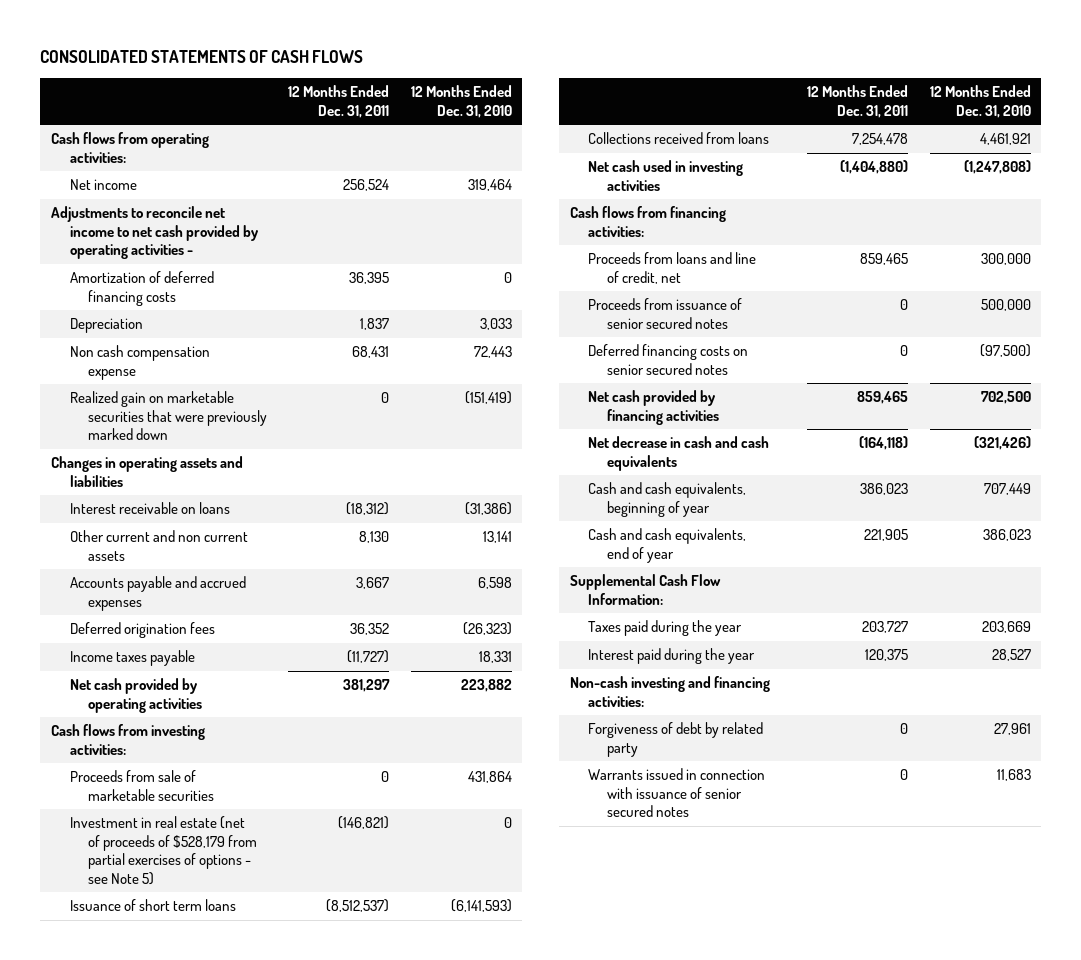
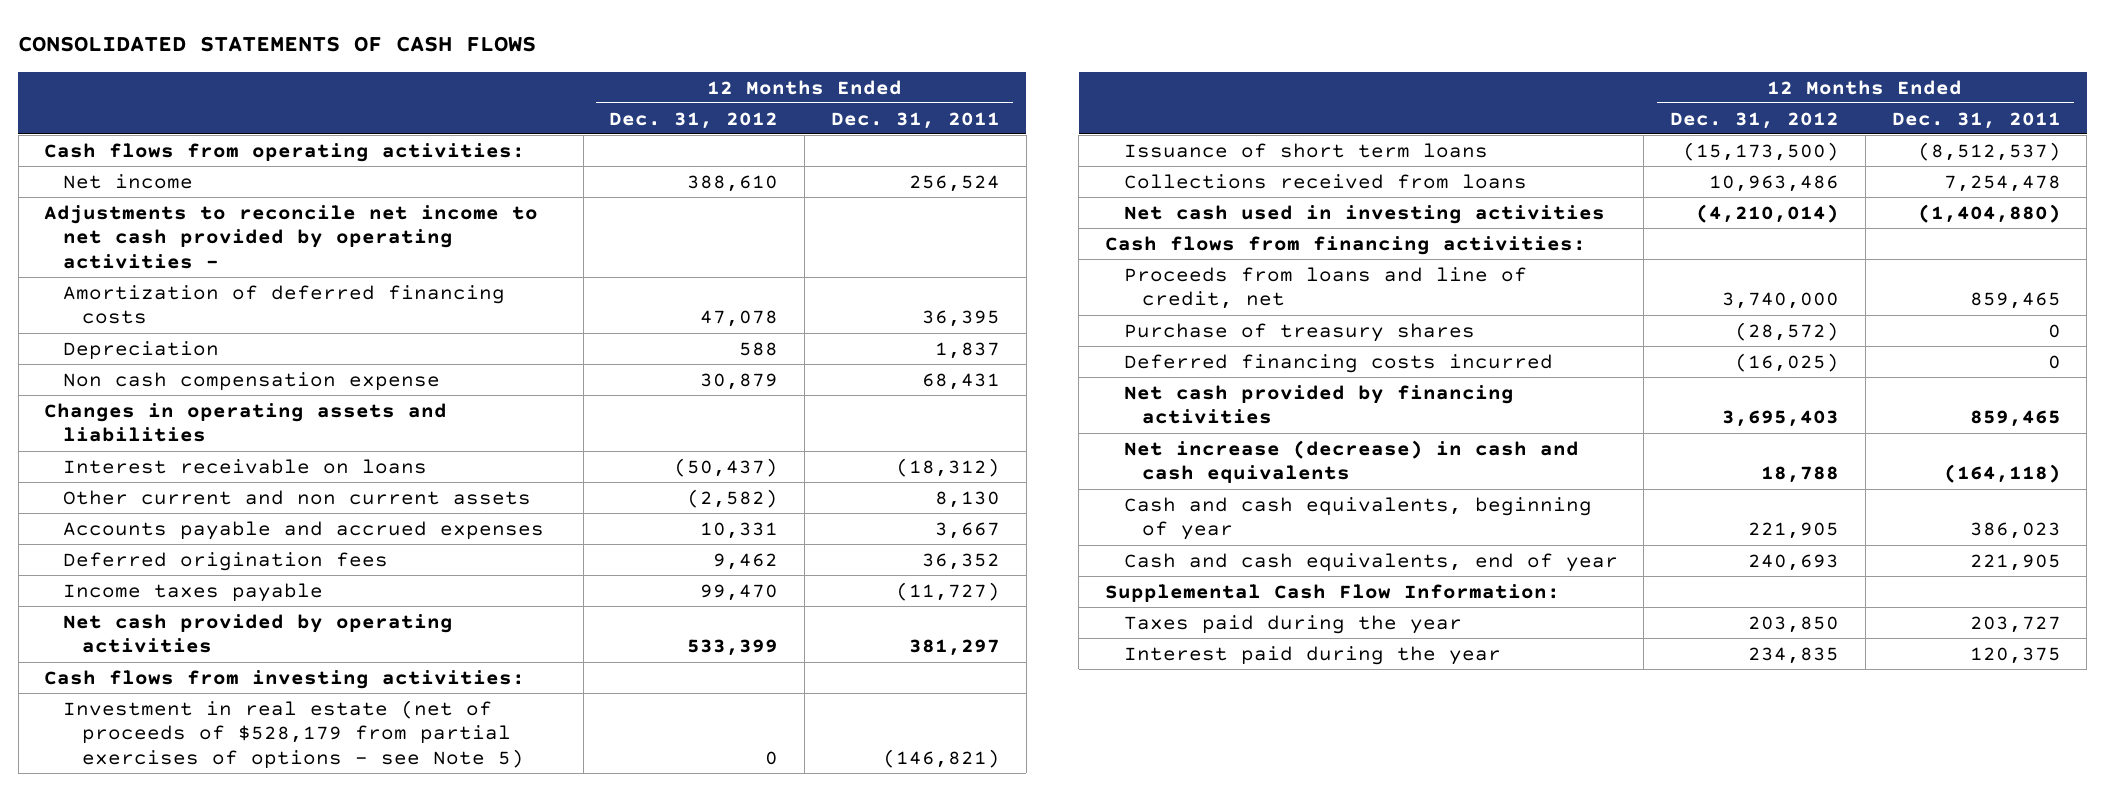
- | 12 Months Ended Dec. 31, 2011 | 12 Months Ended Dec. 31, 2010
+ | 12 Months Ended Dec. 31, 2012 | 12 Months Ended Dec. 31, 2011
- Realized gain on marketable securities that were previously marked down | 0 | (151,419)
- Proceeds from sale of marketable securities | 0 | 431,864
- Proceeds from issuance of senior secured notes | 0 | 500,000
- Deferred financing costs on senior secured notes | 0 | (97,500)
+ Purchase of treasury shares | (28,572) | 0
+ Deferred financing costs incurred | (16,025) | 0
- Net decrease in cash and cash equivalents | (164,118) | (321,426)
+ Net increase (decrease) in cash and cash equivalents | 18,788 | (164,118)
- Non-cash investing and financing activities:
- Forgiveness of debt by related party | 0 | 27,961
- Warrants issued in connection with issuance of senior secured notes | 0 | 11,683

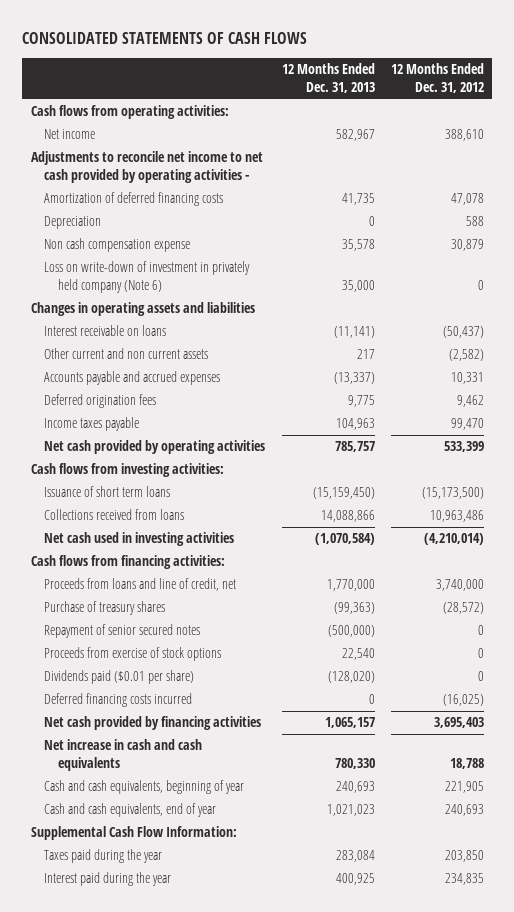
- | 12 Months Ended Dec. 31, 2012 | 12 Months Ended Dec. 31, 2011
+ | 12 Months Ended Dec. 31, 2013 | 12 Months Ended Dec. 31, 2012
+ Loss on write-down of investment in privately held company (Note 6) | 35,000 | 0
- Investment in real estate (net of proceeds of $528,179 from partial exercises of options - see Note 5) | 0 | (146,821)
+ Repayment of senior secured notes | (500,000) | 0
+ Proceeds from exercise of stock options | 22,540 | 0
+ Dividends paid ($0.01 per share) | (128,020) | 0
- Net increase (decrease) in cash and cash equivalents | 18,788 | (164,118)
+ Net increase in cash and cash equivalents | 780,330 | 18,788

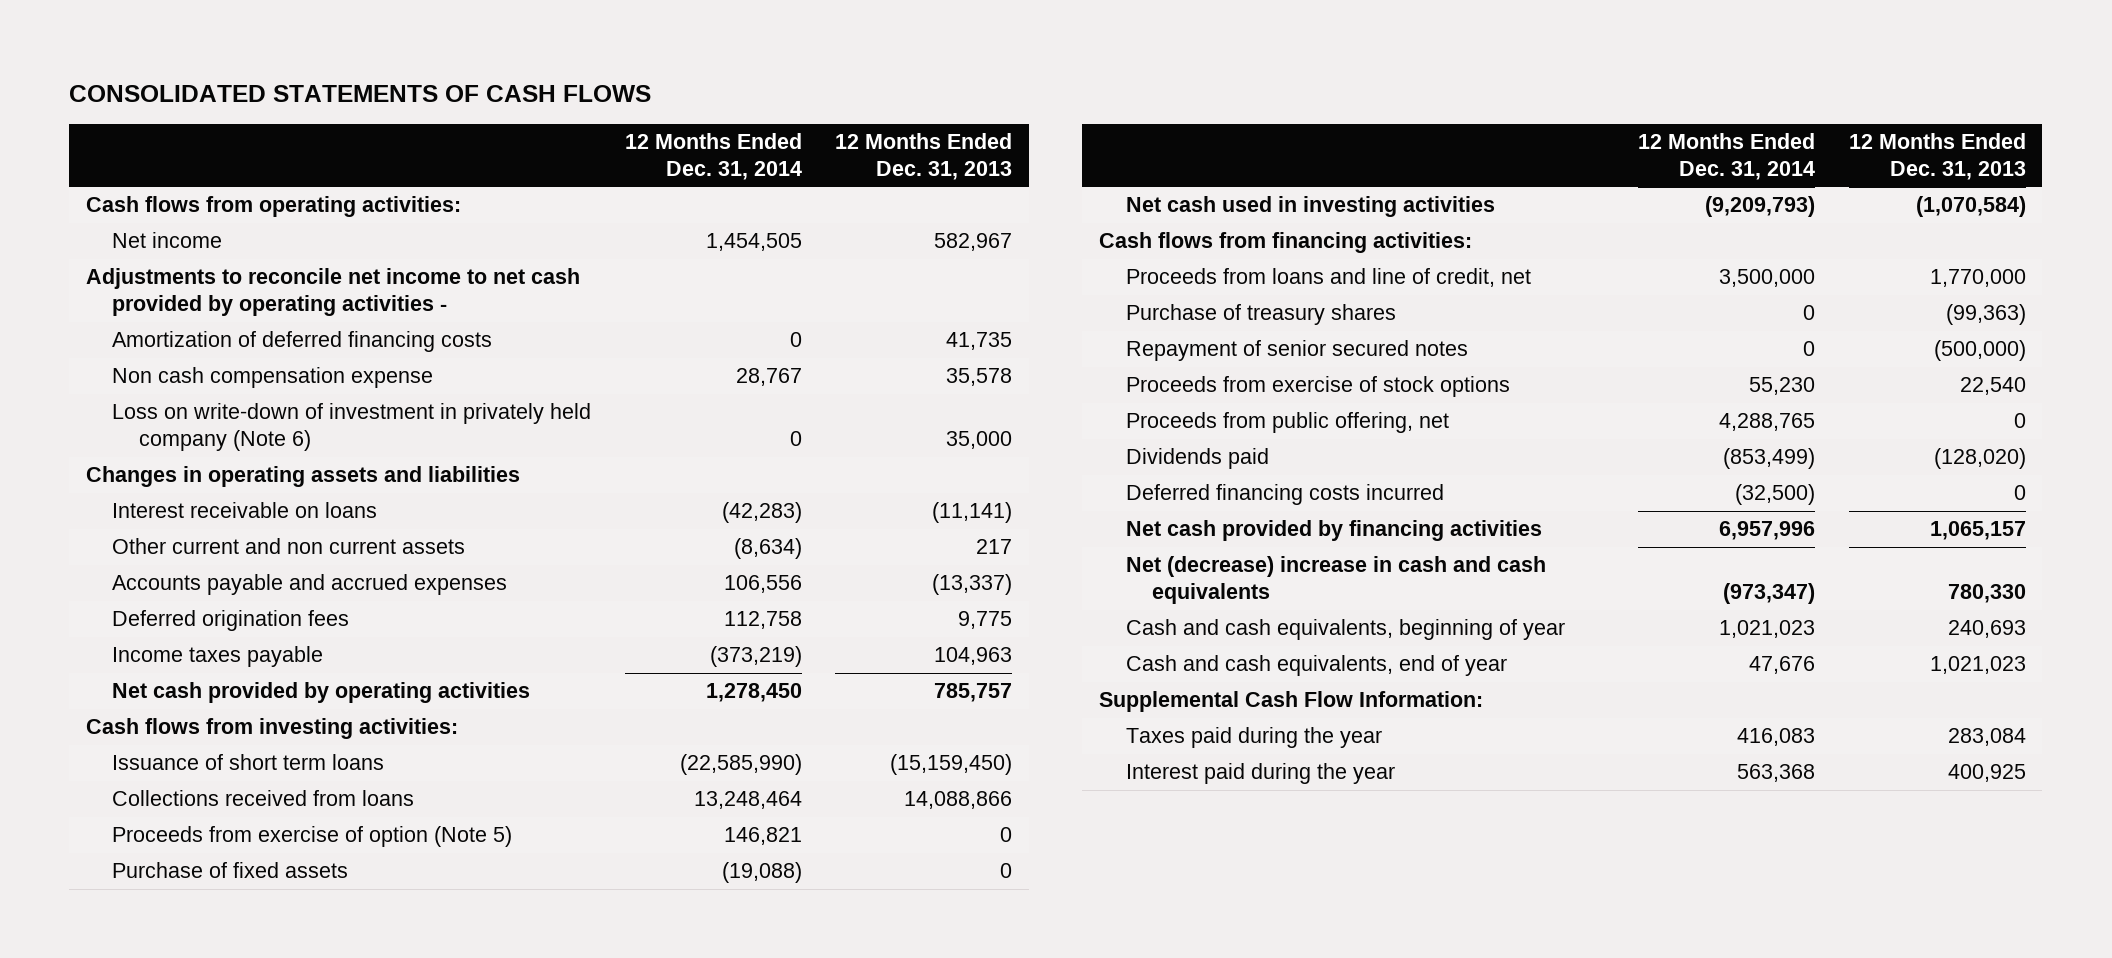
- | 12 Months Ended Dec. 31, 2013 | 12 Months Ended Dec. 31, 2012
+ | 12 Months Ended Dec. 31, 2014 | 12 Months Ended Dec. 31, 2013
- Depreciation | 0 | 588
+ Proceeds from exercise of option (Note 5) | 146,821 | 0
+ Purchase of fixed assets | (19,088) | 0
- Dividends paid ($0.01 per share) | (128,020) | 0
+ Proceeds from public offering, net | 4,288,765 | 0
+ Dividends paid | (853,499) | (128,020)
- Net increase in cash and cash equivalents | 780,330 | 18,788
+ Net (decrease) increase in cash and cash equivalents | (973,347) | 780,330

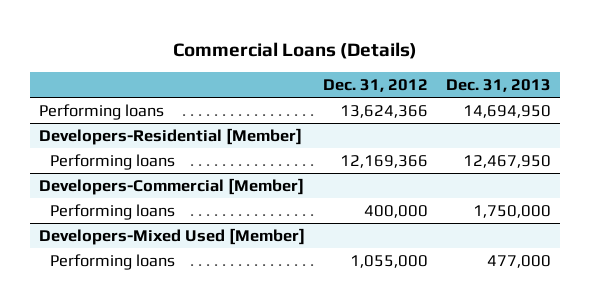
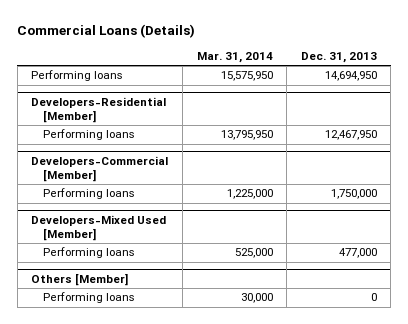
- | Dec. 31, 2012 | Dec. 31, 2013
+ | Mar. 31, 2014 | Dec. 31, 2013
+ Others [Member]
+ Performing loans | 30,000 | 0

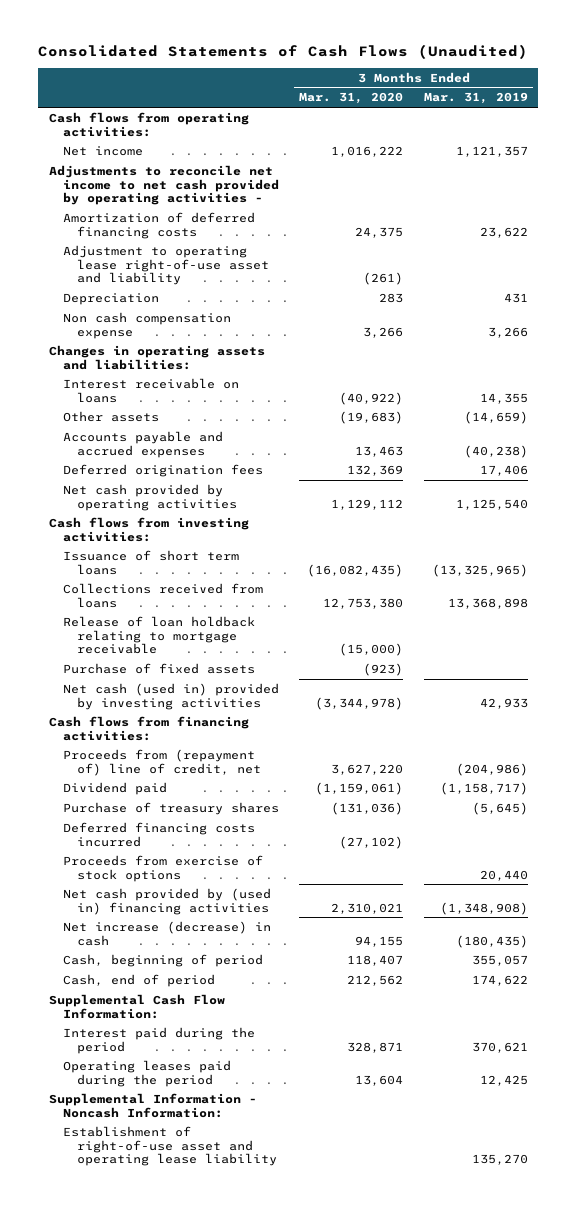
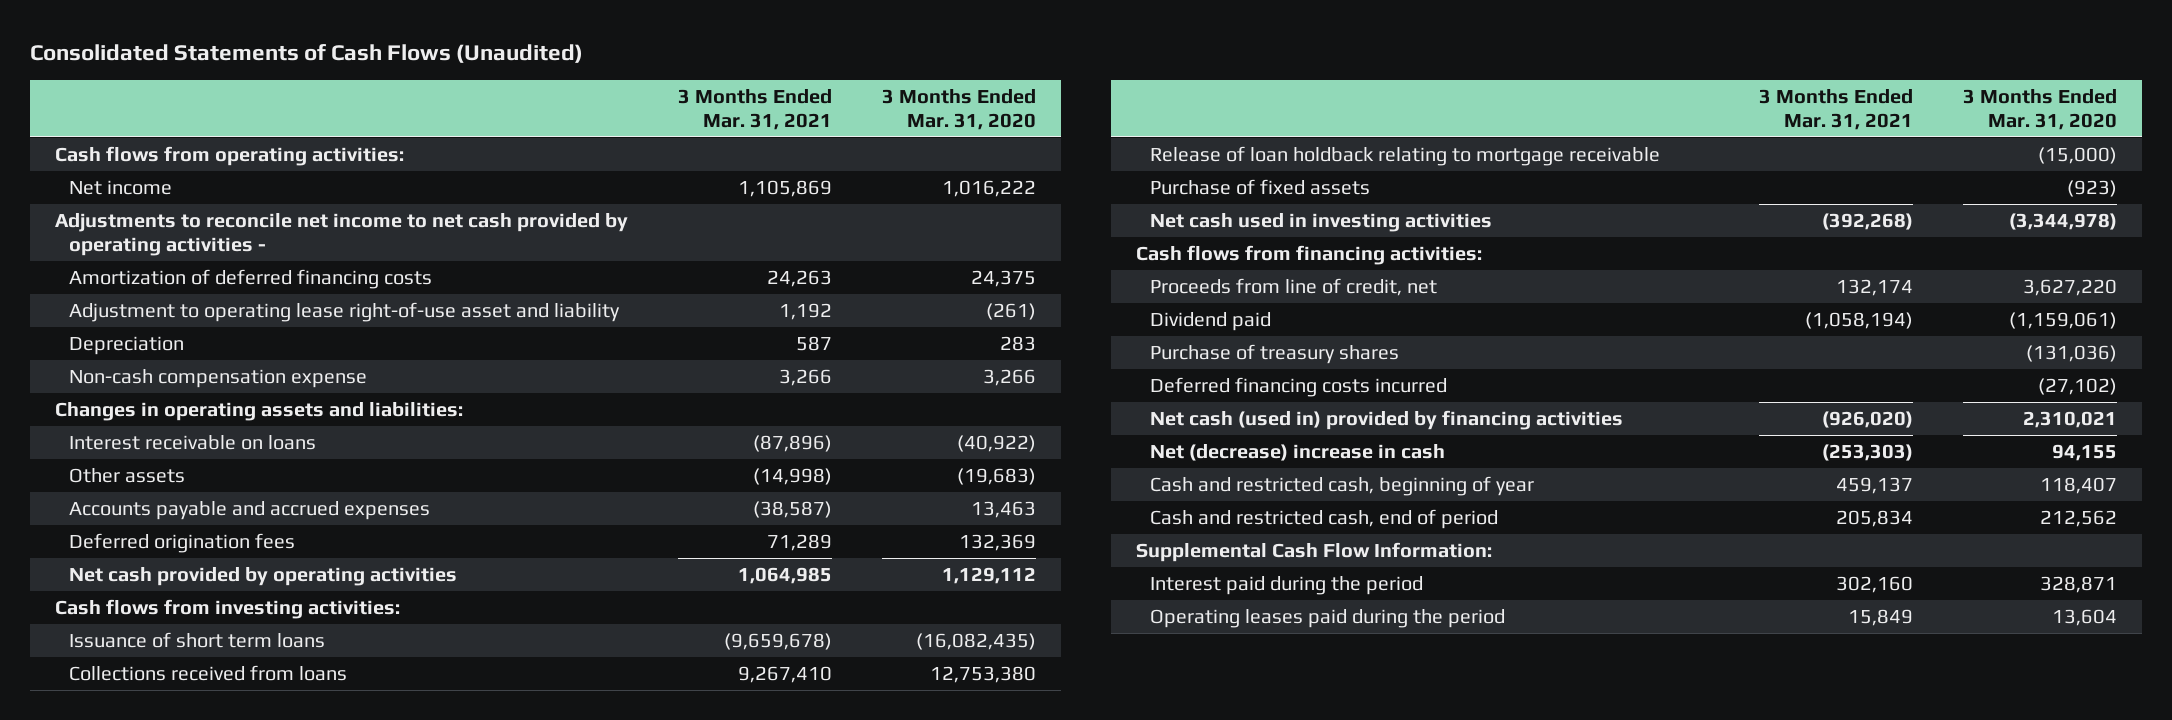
- | 3 Months Ended Mar. 31, 2020 | 3 Months Ended Mar. 31, 2019
+ | 3 Months Ended Mar. 31, 2021 | 3 Months Ended Mar. 31, 2020
- Non cash compensation expense | 3,266 | 3,266
+ Non-cash compensation expense | 3,266 | 3,266
- Net cash (used in) provided by investing activities | (3,344,978) | 42,933
+ Net cash used in investing activities | (392,268) | (3,344,978)
- Proceeds from (repayment of) line of credit, net | 3,627,220 | (204,986)
+ Proceeds from line of credit, net | 132,174 | 3,627,220
- Proceeds from exercise of stock options | | 20,440
- Net cash provided by (used in) financing activities | 2,310,021 | (1,348,908)
- Net increase (decrease) in cash | 94,155 | (180,435)
- Cash, beginning of period | 118,407 | 355,057
- Cash, end of period | 212,562 | 174,622
+ Net cash (used in) provided by financing activities | (926,020) | 2,310,021
+ Net (decrease) increase in cash | (253,303) | 94,155
+ Cash and restricted cash, beginning of year | 459,137 | 118,407
+ Cash and restricted cash, end of period | 205,834 | 212,562
- Supplemental Information - Noncash Information:
- Establishment of right-of-use asset and operating lease liability | | 135,270

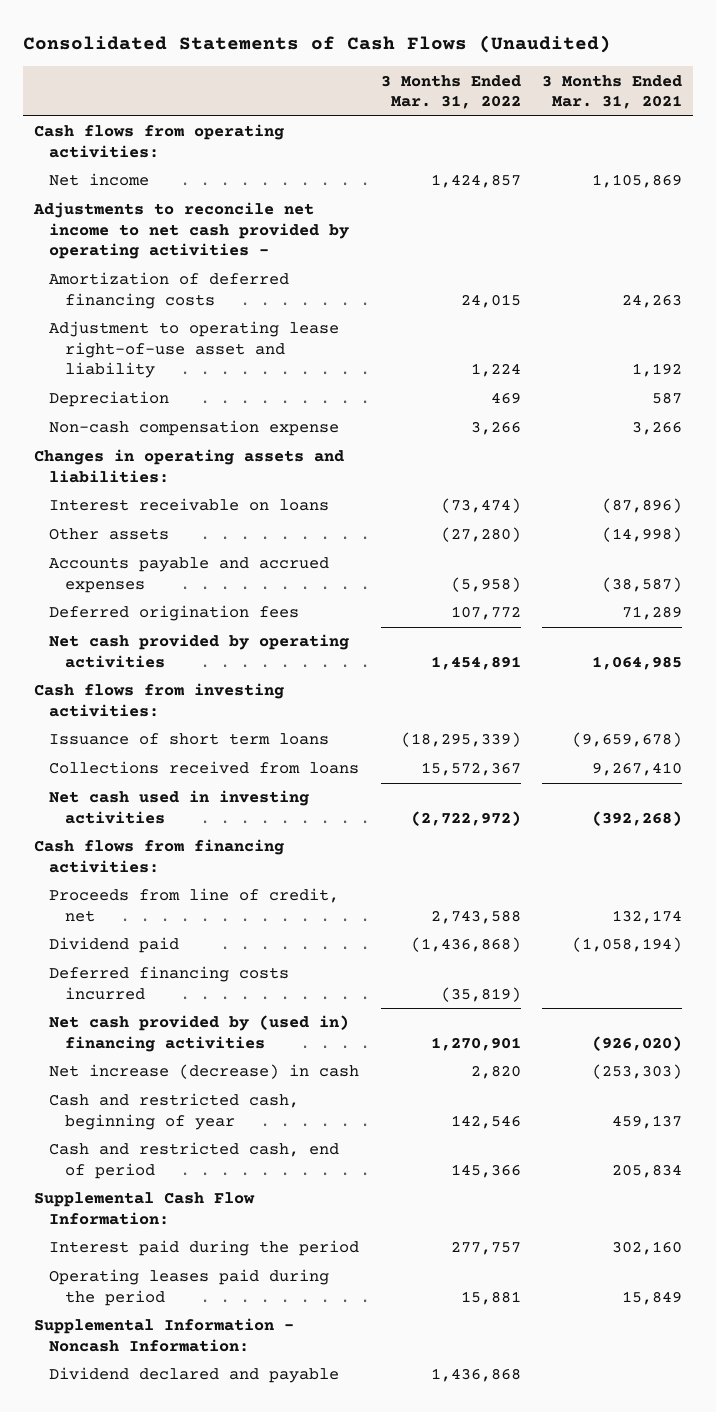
- | 3 Months Ended Mar. 31, 2021 | 3 Months Ended Mar. 31, 2020
+ | 3 Months Ended Mar. 31, 2022 | 3 Months Ended Mar. 31, 2021
- Release of loan holdback relating to mortgage receivable | | (15,000)
- Purchase of fixed assets | | (923)
- Purchase of treasury shares | | (131,036)
- Net cash (used in) provided by financing activities | (926,020) | 2,310,021
- Net (decrease) increase in cash | (253,303) | 94,155
+ Net cash provided by (used in) financing activities | 1,270,901 | (926,020)
+ Net increase (decrease) in cash | 2,820 | (253,303)
+ Supplemental Information - Noncash Information:
+ Dividend declared and payable | 1,436,868 |

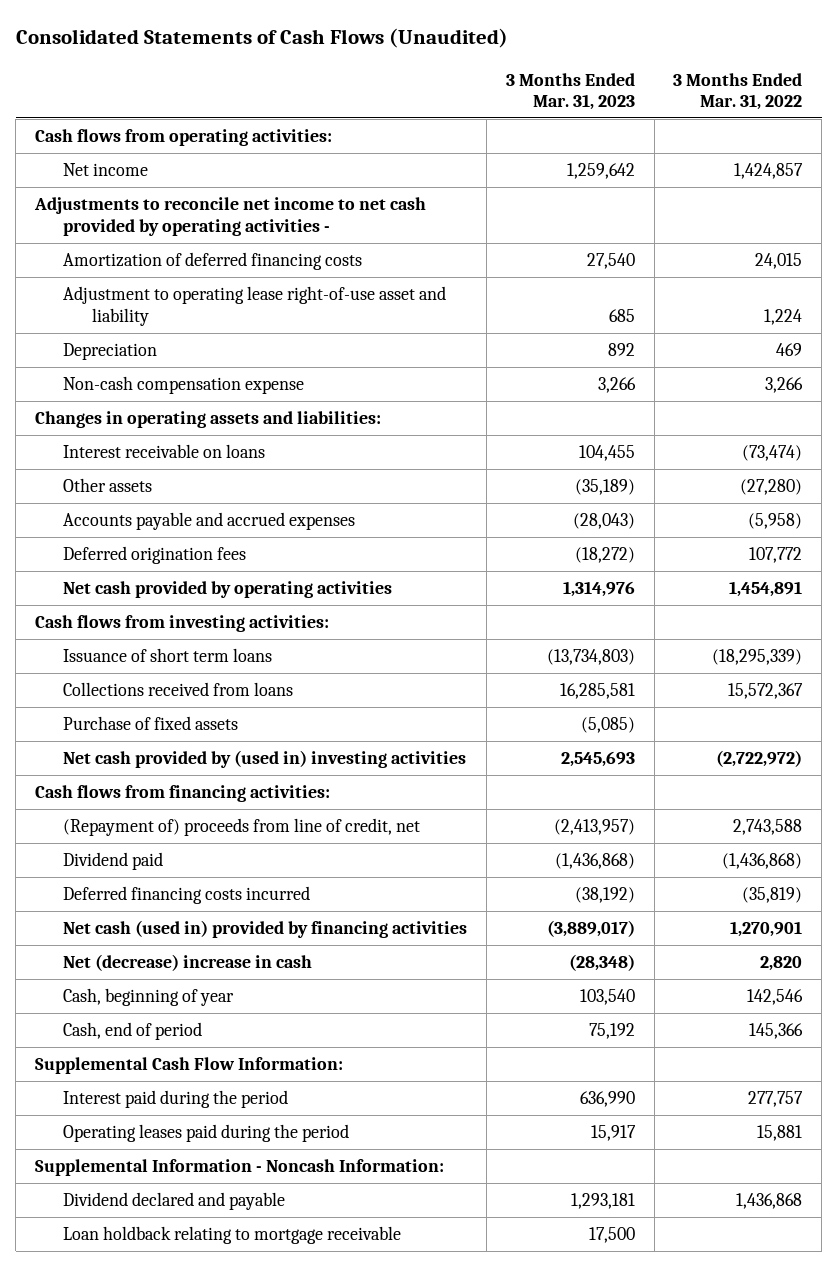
- | 3 Months Ended Mar. 31, 2022 | 3 Months Ended Mar. 31, 2021
+ | 3 Months Ended Mar. 31, 2023 | 3 Months Ended Mar. 31, 2022
- Net cash used in investing activities | (2,722,972) | (392,268)
+ Purchase of fixed assets | (5,085) |
+ Net cash provided by (used in) investing activities | 2,545,693 | (2,722,972)
- Proceeds from line of credit, net | 2,743,588 | 132,174
+ (Repayment of) proceeds from line of credit, net | (2,413,957) | 2,743,588
- Net cash provided by (used in) financing activities | 1,270,901 | (926,020)
- Net increase (decrease) in cash | 2,820 | (253,303)
- Cash and restricted cash, beginning of year | 142,546 | 459,137
- Cash and restricted cash, end of period | 145,366 | 205,834
+ Net cash (used in) provided by financing activities | (3,889,017) | 1,270,901
+ Net (decrease) increase in cash | (28,348) | 2,820
+ Cash, beginning of year | 103,540 | 142,546
+ Cash, end of period | 75,192 | 145,366
+ Loan holdback relating to mortgage receivable | 17,500 |

